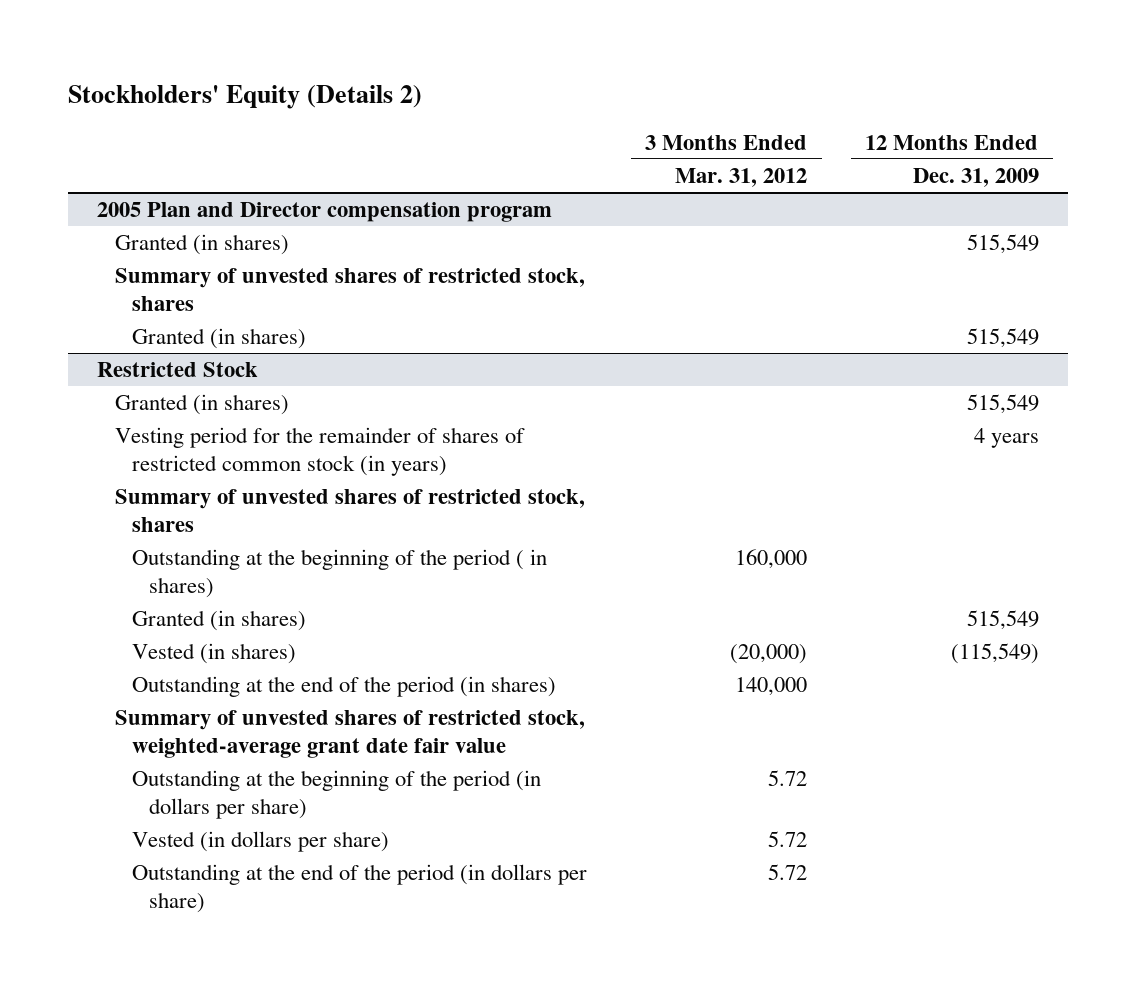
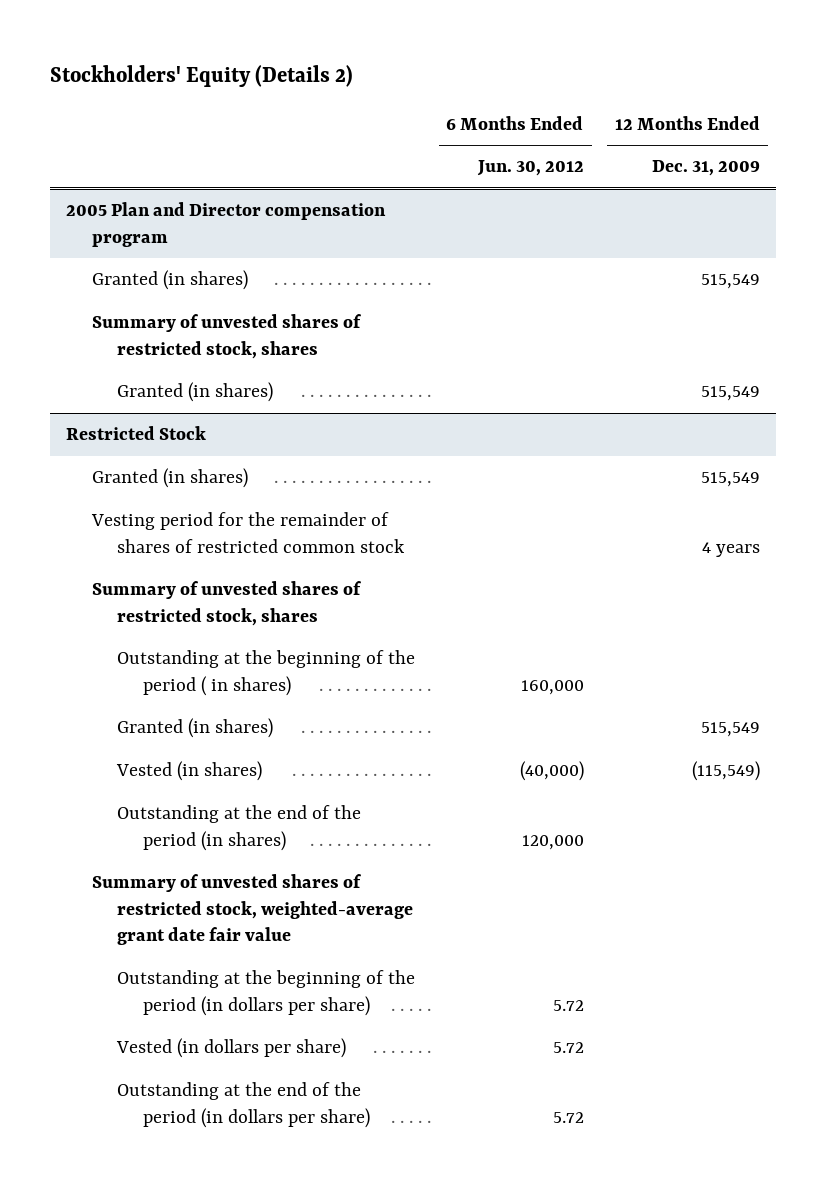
- | 3 Months Ended Mar. 31, 2012 | 12 Months Ended Dec. 31, 2009
+ | 6 Months Ended Jun. 30, 2012 | 12 Months Ended Dec. 31, 2009
@ Restricted Stock
- Vesting period for the remainder of shares of restricted common stock (in years) | | 4 years
+ Vesting period for the remainder of shares of restricted common stock | | 4 years

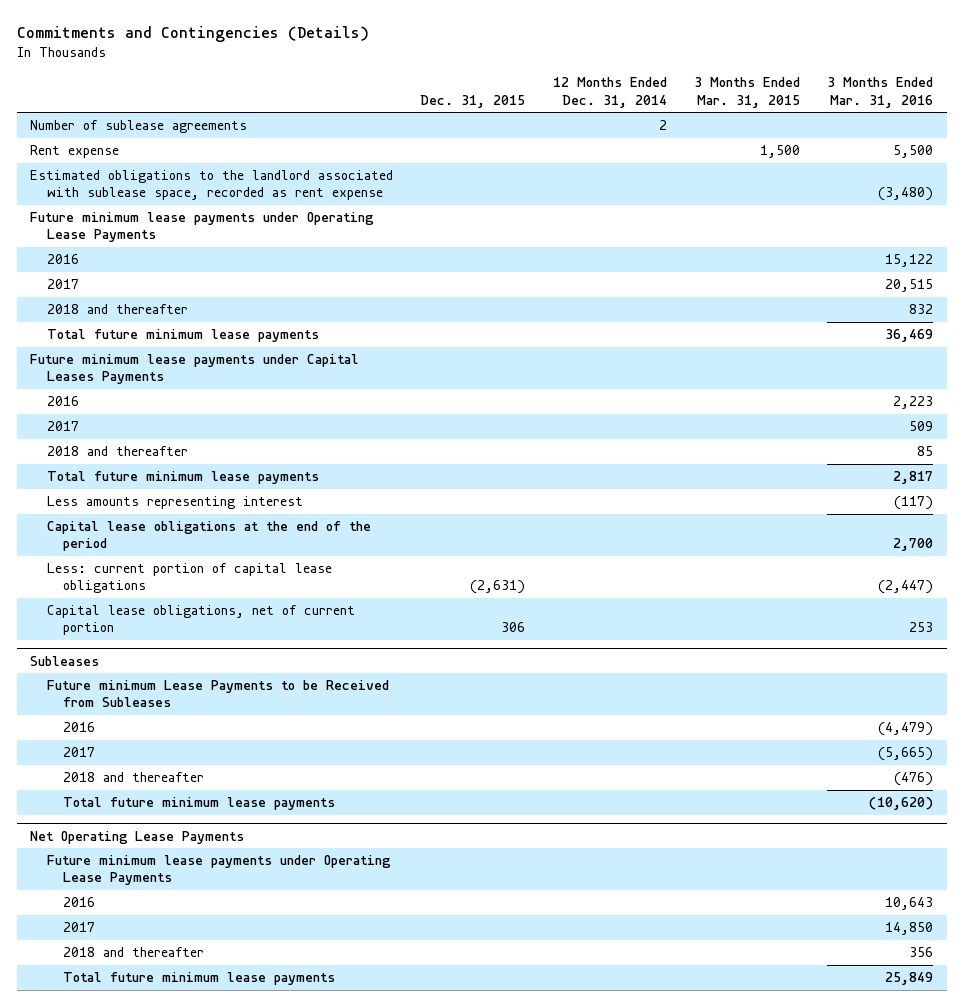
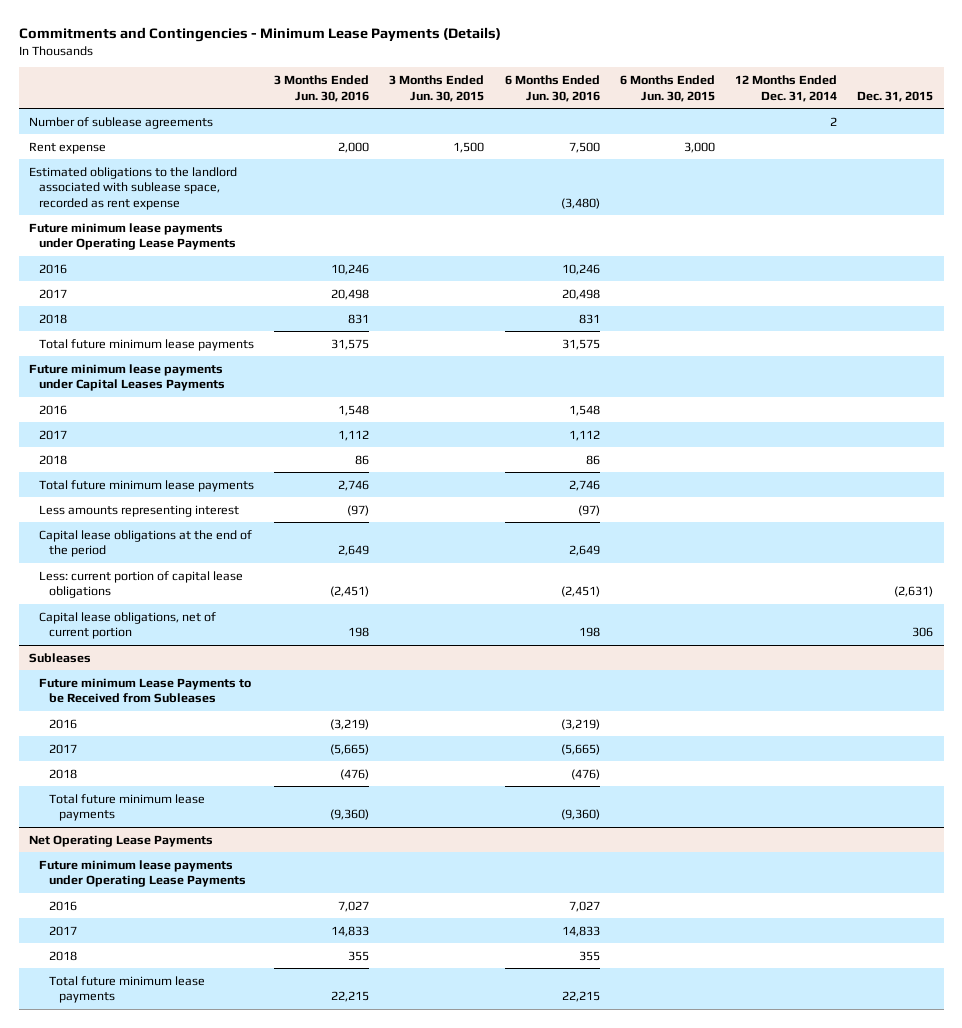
- Commitments and Contingencies (Details)
+ Commitments and Contingencies - Minimum Lease Payments (Details)
- | Dec. 31, 2015 | 12 Months Ended Dec. 31, 2014 | 3 Months Ended Mar. 31, 2015 | 3 Months Ended Mar. 31, 2016
+ | 3 Months Ended Jun. 30, 2016 | 3 Months Ended Jun. 30, 2015 | 6 Months Ended Jun. 30, 2016 | 6 Months Ended Jun. 30, 2015 | 12 Months Ended Dec. 31, 2014 | Dec. 31, 2015
- 2018 and thereafter | | | | 832
+ 2018 | 831 | | 831 | | |
- 2018 and thereafter | | | | 85
+ 2018 | 86 | | 86 | | |
@ Subleases
- 2018 and thereafter | | | | (476)
+ 2018 | (476) | | (476) | | |
@ Net Operating Lease Payments
- 2018 and thereafter | | | | 356
+ 2018 | 355 | | 355 | | |

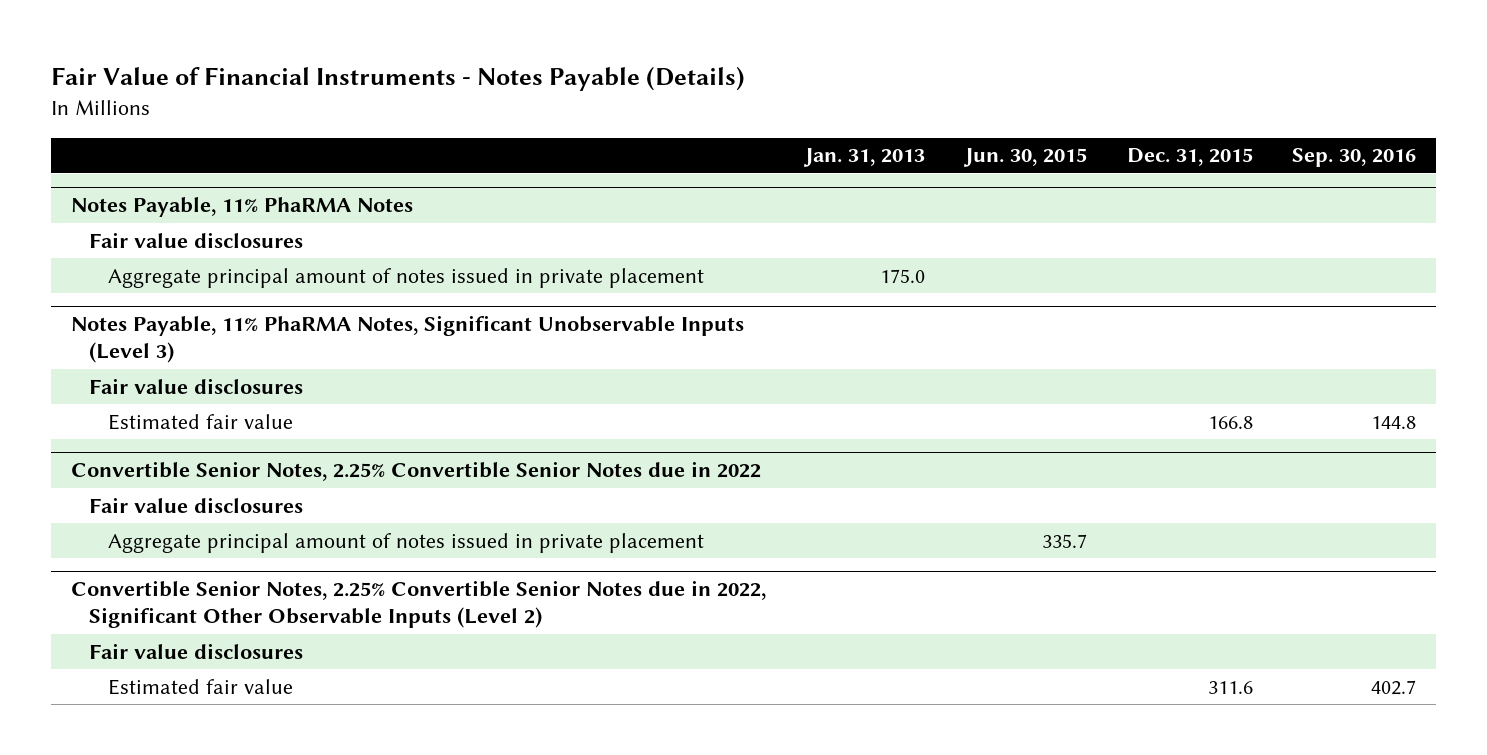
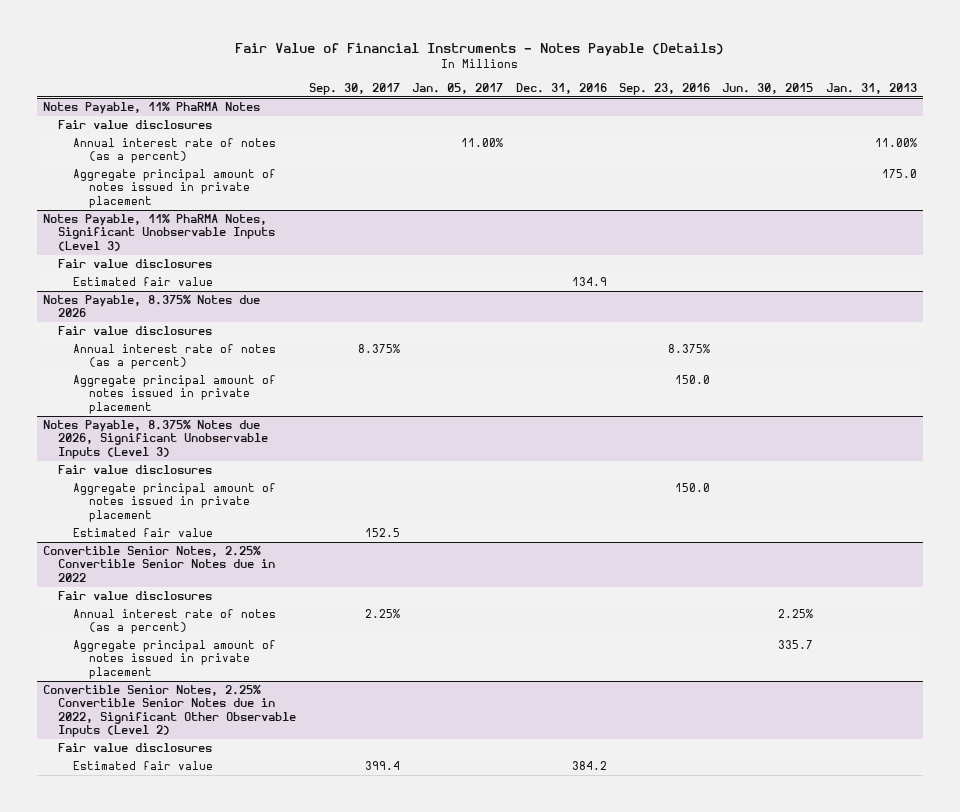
- | Jan. 31, 2013 | Jun. 30, 2015 | Dec. 31, 2015 | Sep. 30, 2016
+ | Sep. 30, 2017 | Jan. 05, 2017 | Dec. 31, 2016 | Sep. 23, 2016 | Jun. 30, 2015 | Jan. 31, 2013
@ Notes Payable, 11% PhaRMA Notes
+ Annual interest rate of notes (as a percent) | | 11.00% | | | | 11.00%
+ Notes Payable, 8.375% Notes due 2026
+ Fair value disclosures
+ Annual interest rate of notes (as a percent) | 8.375% | | | 8.375% | |
+ Aggregate principal amount of notes issued in private placement | | | | 150.0 | |
+ Notes Payable, 8.375% Notes due 2026, Significant Unobservable Inputs (Level 3)
+ Fair value disclosures
+ Aggregate principal amount of notes issued in private placement | | | | 150.0 | |
+ Estimated fair value | 152.5 | | | | |
@ Convertible Senior Notes, 2.25% Convertible Senior Notes due in 2022
+ Annual interest rate of notes (as a percent) | 2.25% | | | | 2.25% |

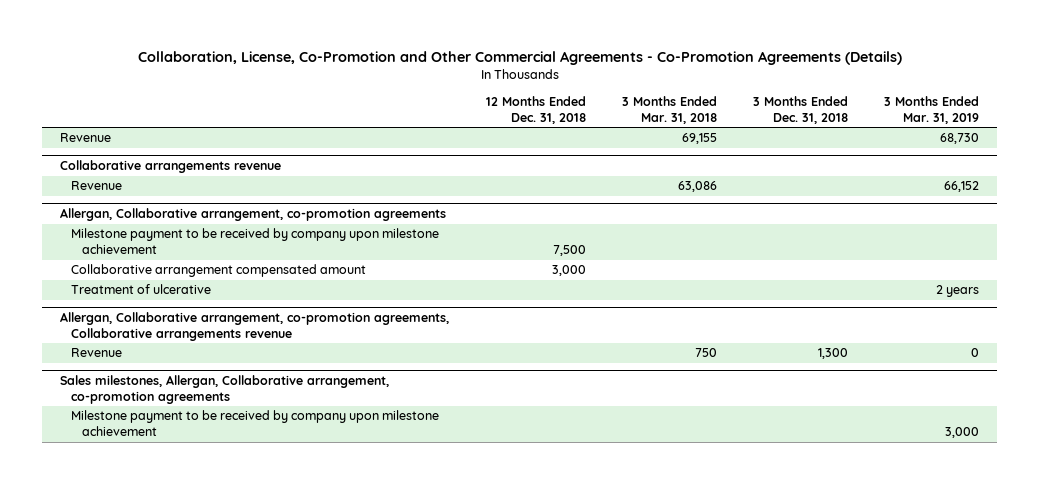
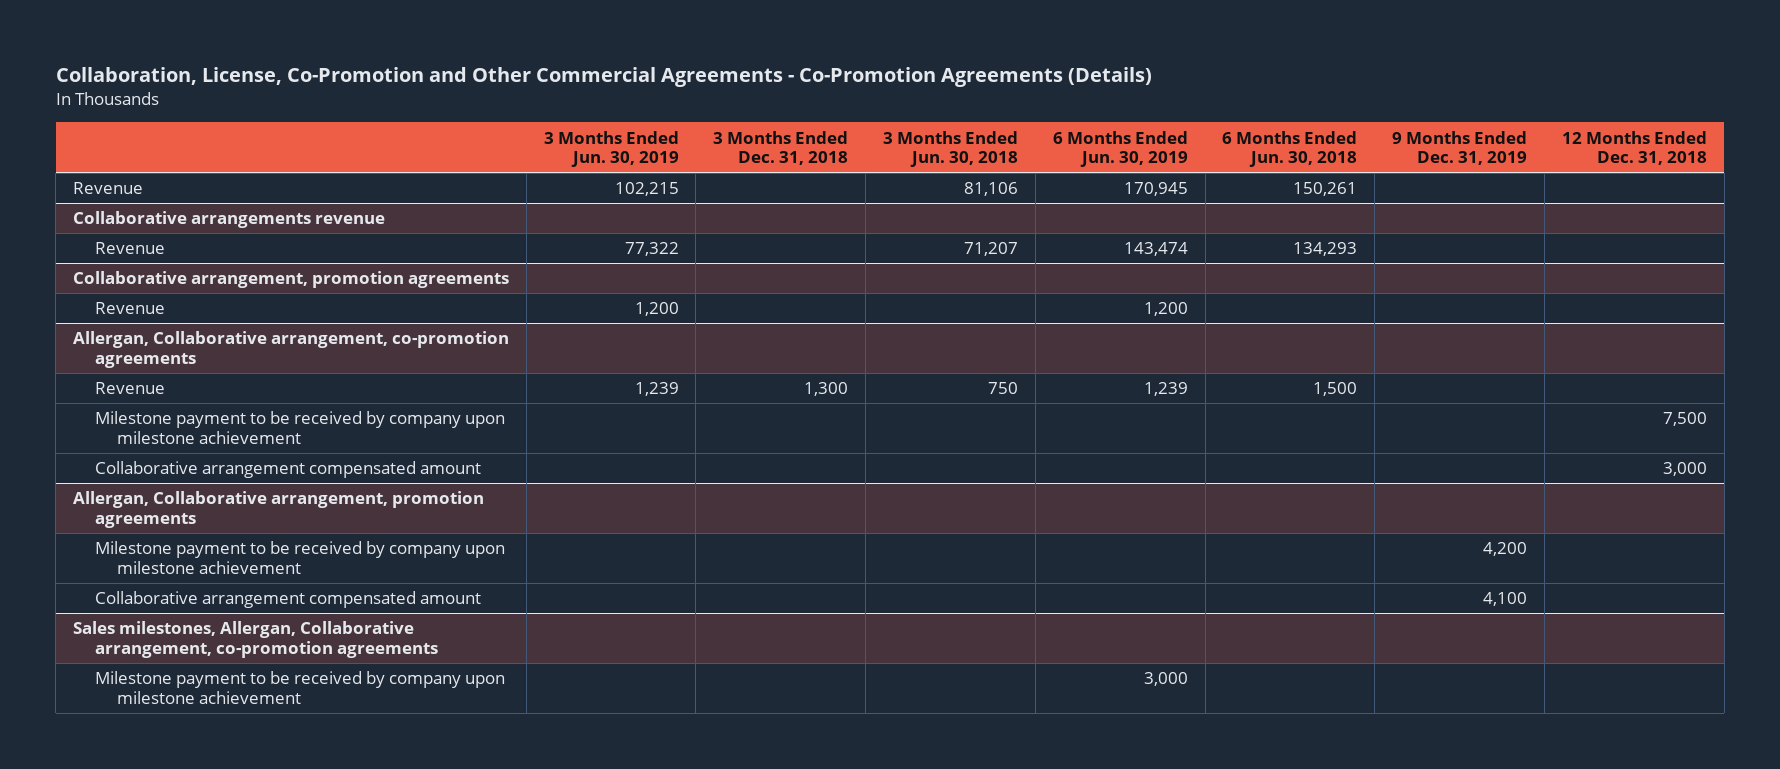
- | 12 Months Ended Dec. 31, 2018 | 3 Months Ended Mar. 31, 2018 | 3 Months Ended Dec. 31, 2018 | 3 Months Ended Mar. 31, 2019
+ | 3 Months Ended Jun. 30, 2019 | 3 Months Ended Dec. 31, 2018 | 3 Months Ended Jun. 30, 2018 | 6 Months Ended Jun. 30, 2019 | 6 Months Ended Jun. 30, 2018 | 9 Months Ended Dec. 31, 2019 | 12 Months Ended Dec. 31, 2018
+ Collaborative arrangement, promotion agreements
+ Revenue | 1,200 | | | 1,200 | | |
@ Allergan, Collaborative arrangement, co-promotion agreements
+ Revenue | 1,239 | 1,300 | 750 | 1,239 | 1,500 | |
- Treatment of ulcerative | | | | 2 years
- Allergan, Collaborative arrangement, co-promotion agreements, Collaborative arrangements revenue
- Revenue | | 750 | 1,300 | 0
+ Allergan, Collaborative arrangement, promotion agreements
+ Milestone payment to be received by company upon milestone achievement | | | | | | 4,200 |
+ Collaborative arrangement compensated amount | | | | | | 4,100 |

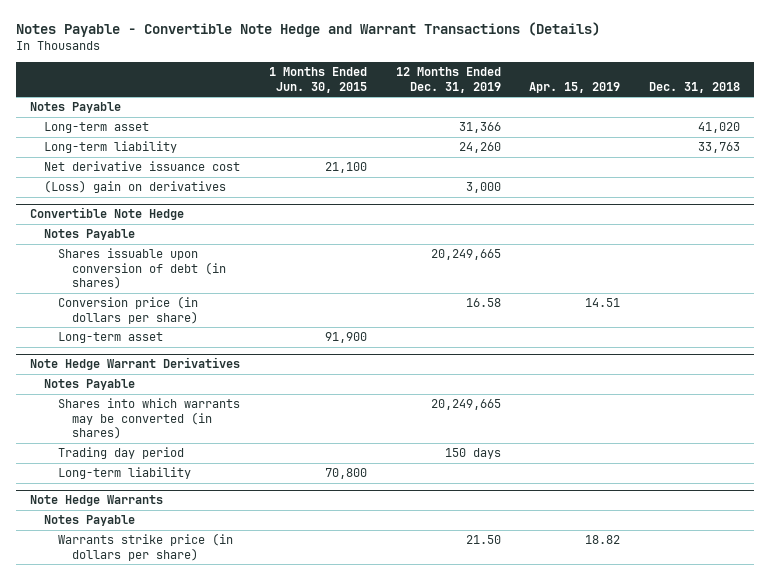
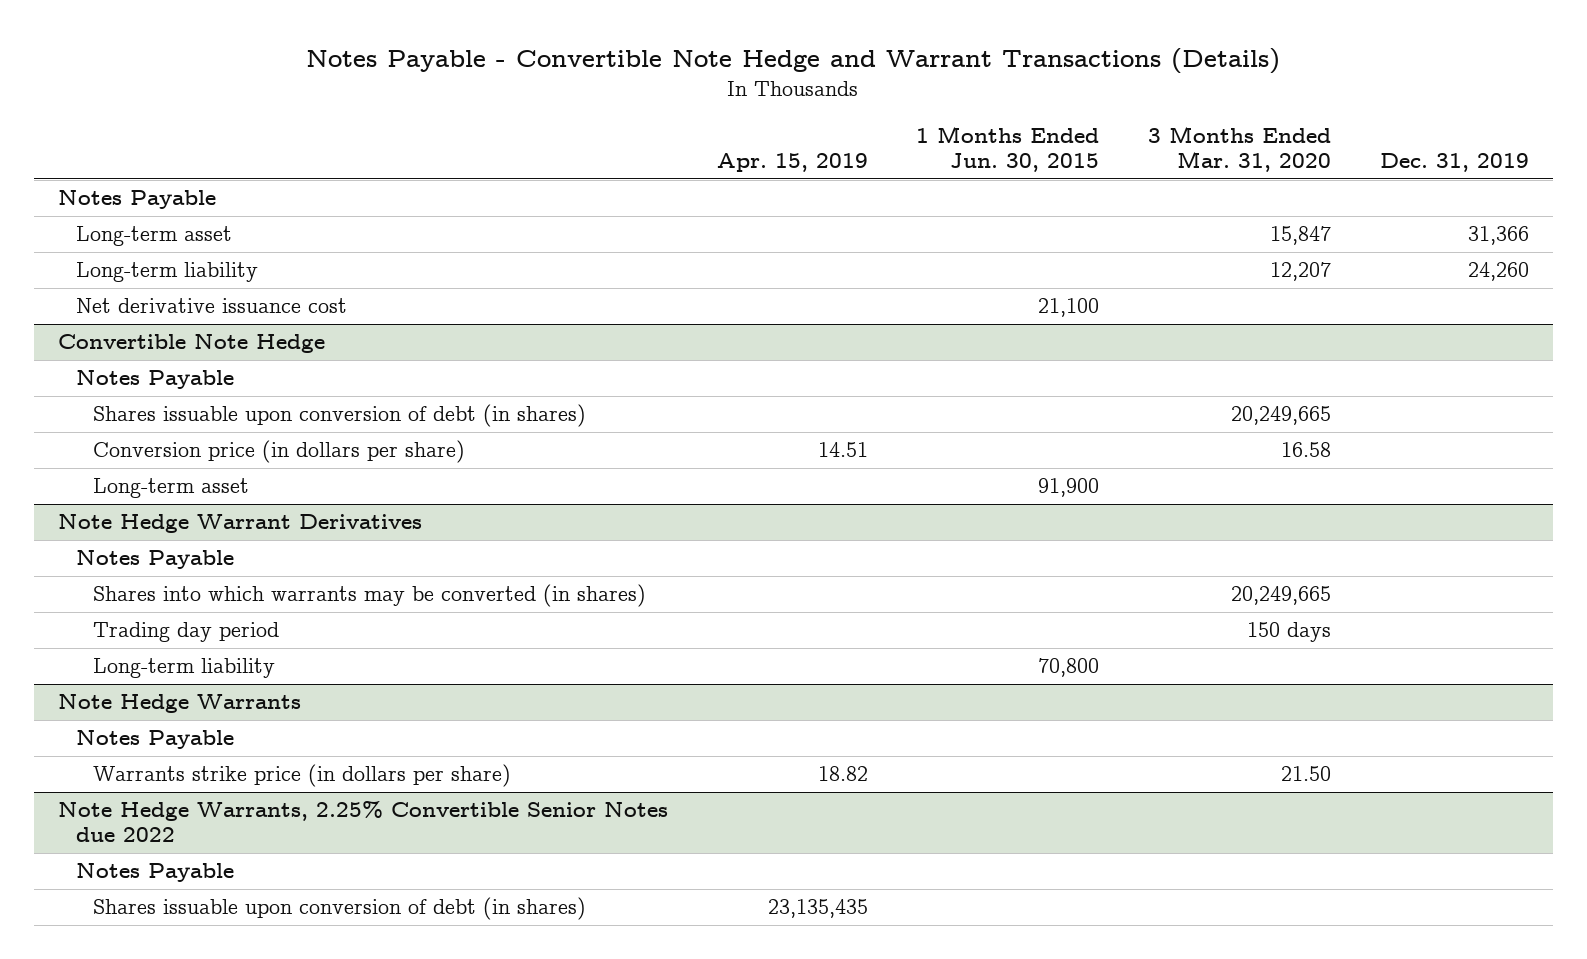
- | 1 Months Ended Jun. 30, 2015 | 12 Months Ended Dec. 31, 2019 | Apr. 15, 2019 | Dec. 31, 2018
+ | Apr. 15, 2019 | 1 Months Ended Jun. 30, 2015 | 3 Months Ended Mar. 31, 2020 | Dec. 31, 2019
- (Loss) gain on derivatives | | 3,000 | |
+ Note Hedge Warrants, 2.25% Convertible Senior Notes due 2022
+ Notes Payable
+ Shares issuable upon conversion of debt (in shares) | 23,135,435 | | |

